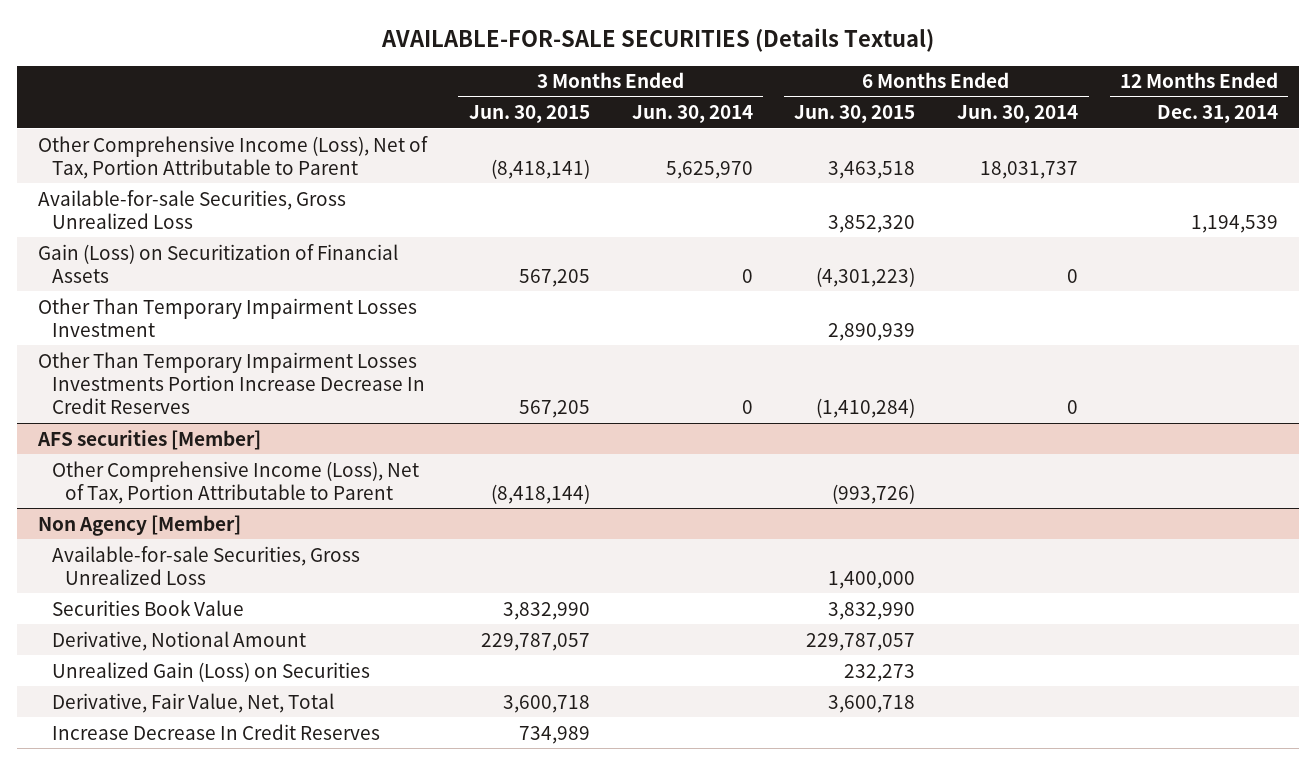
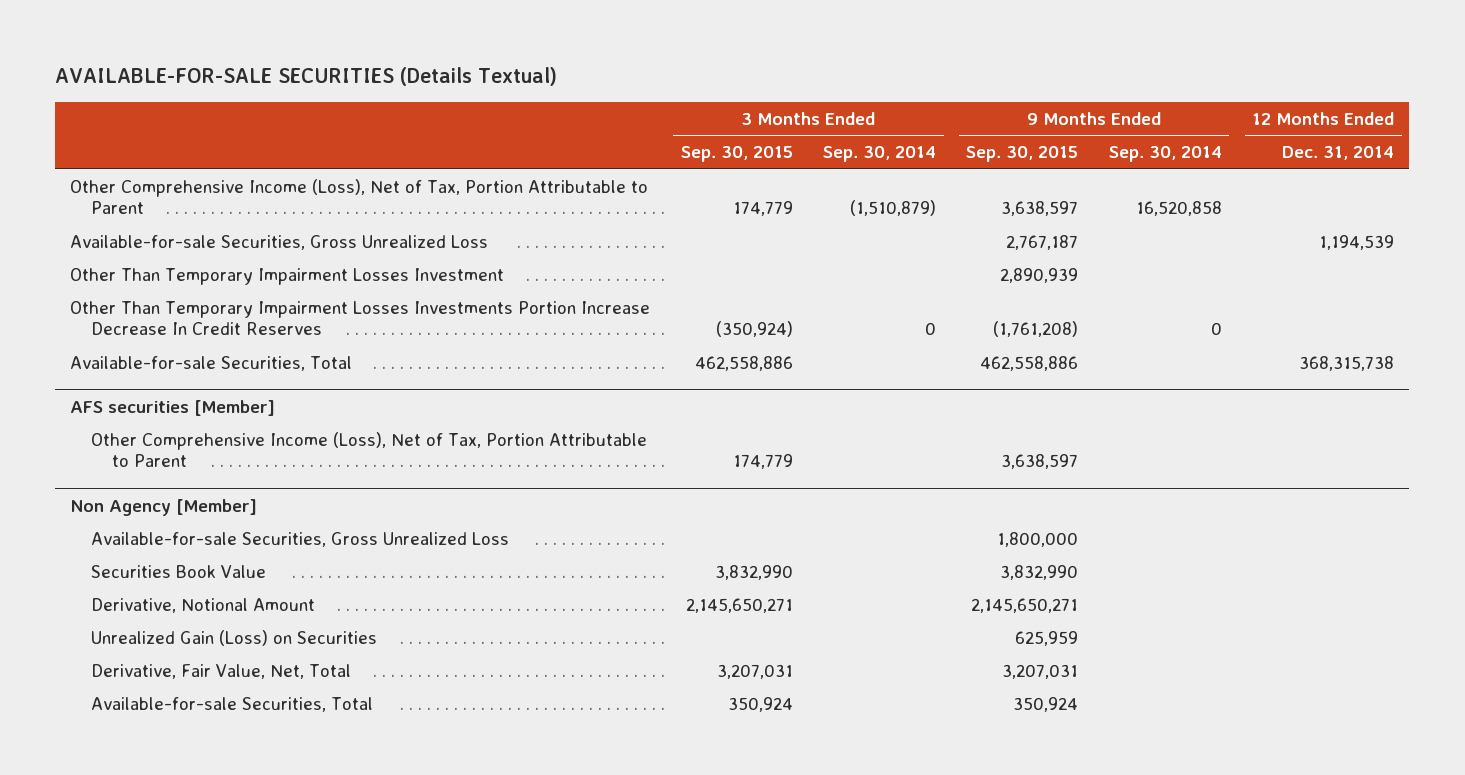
- | 3 Months Ended Jun. 30, 2015 | 3 Months Ended Jun. 30, 2014 | 6 Months Ended Jun. 30, 2015 | 6 Months Ended Jun. 30, 2014 | 12 Months Ended Dec. 31, 2014
+ | 3 Months Ended Sep. 30, 2015 | 3 Months Ended Sep. 30, 2014 | 9 Months Ended Sep. 30, 2015 | 9 Months Ended Sep. 30, 2014 | 12 Months Ended Dec. 31, 2014
- Gain (Loss) on Securitization of Financial Assets | 567,205 | 0 | (4,301,223) | 0 |
+ Available-for-sale Securities, Total | 462,558,886 | | 462,558,886 | | 368,315,738
@ Non Agency [Member]
- Increase Decrease In Credit Reserves | 734,989 | | | |
+ Available-for-sale Securities, Total | 350,924 | | 350,924 | |

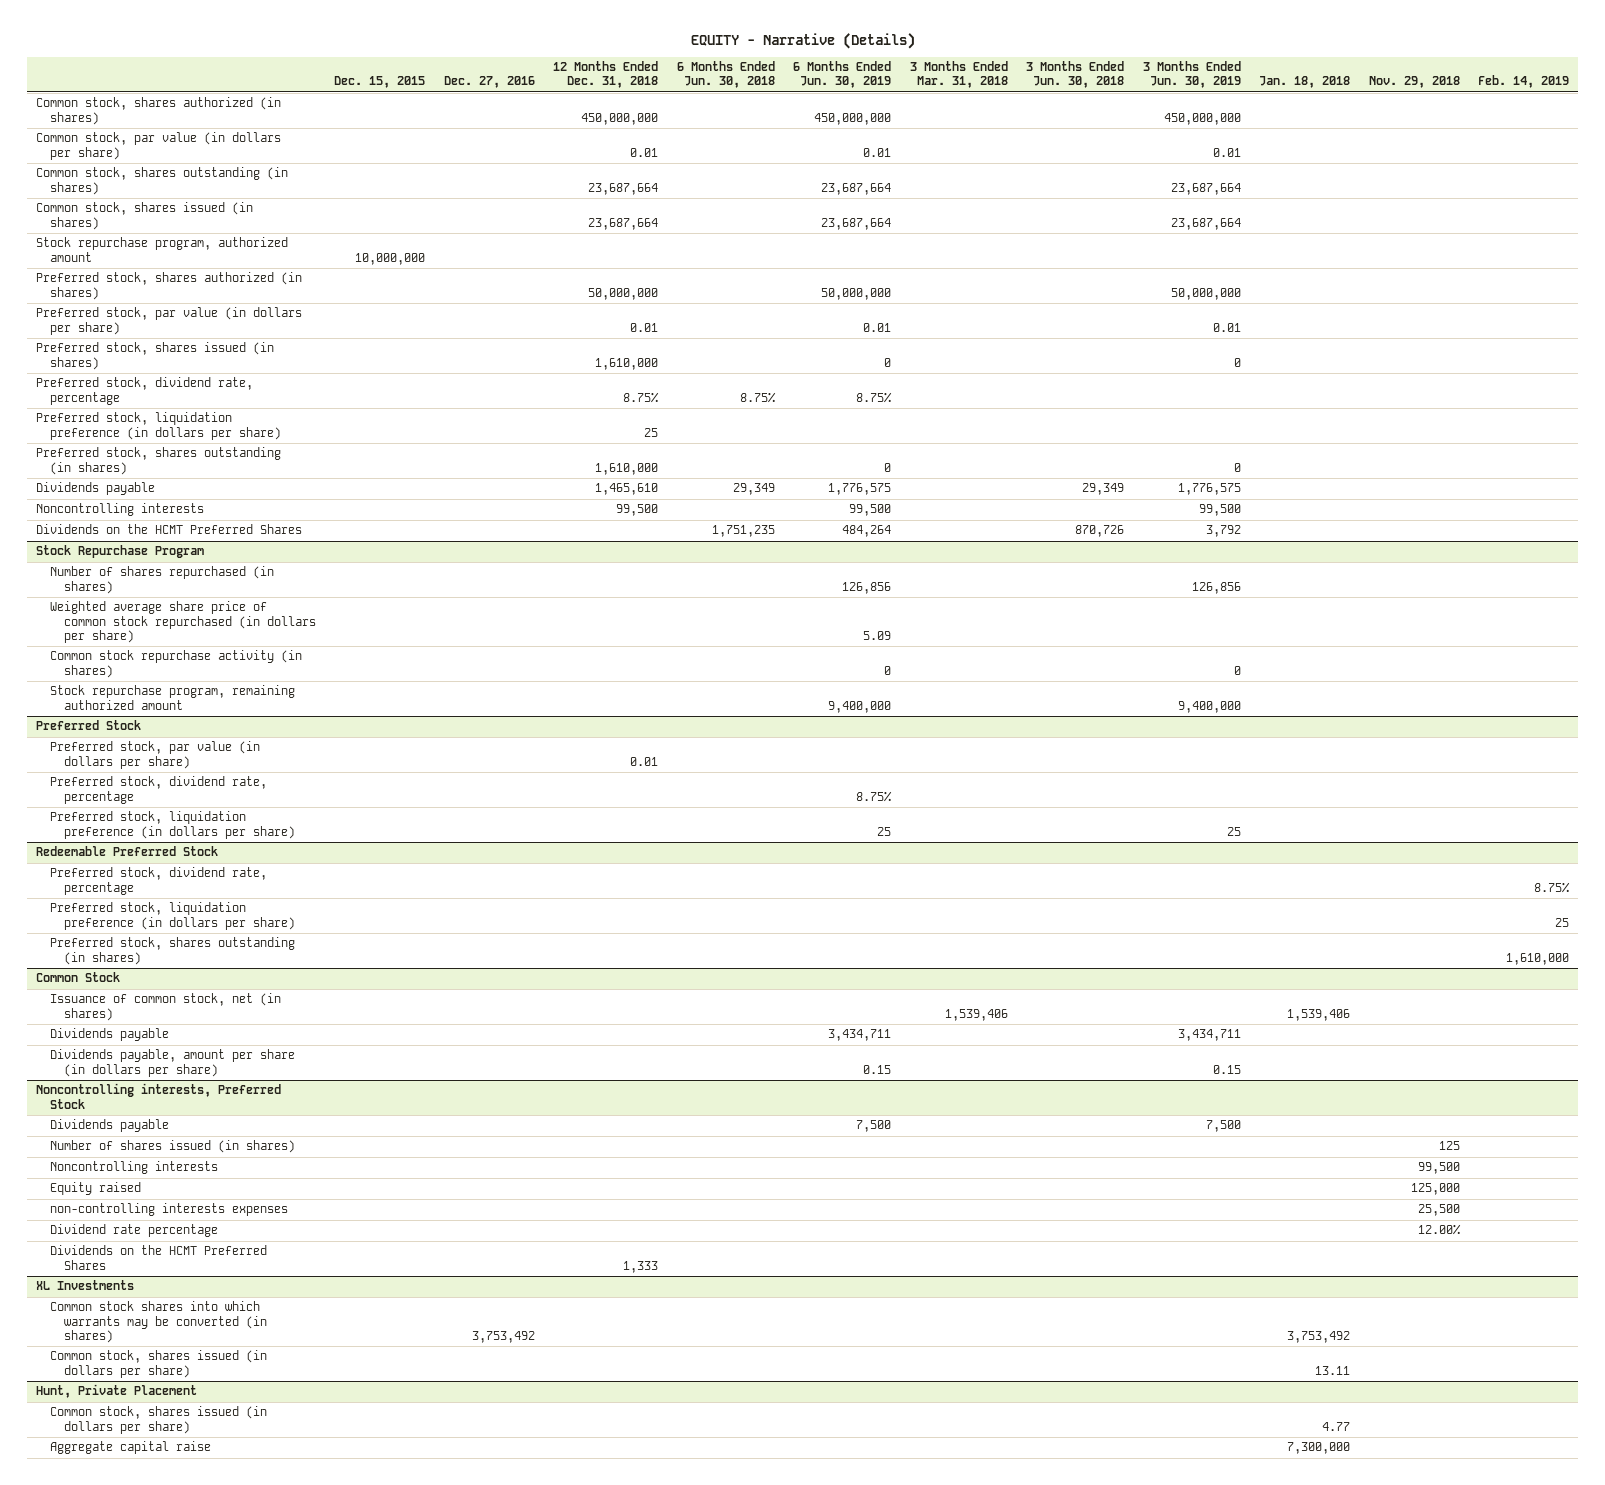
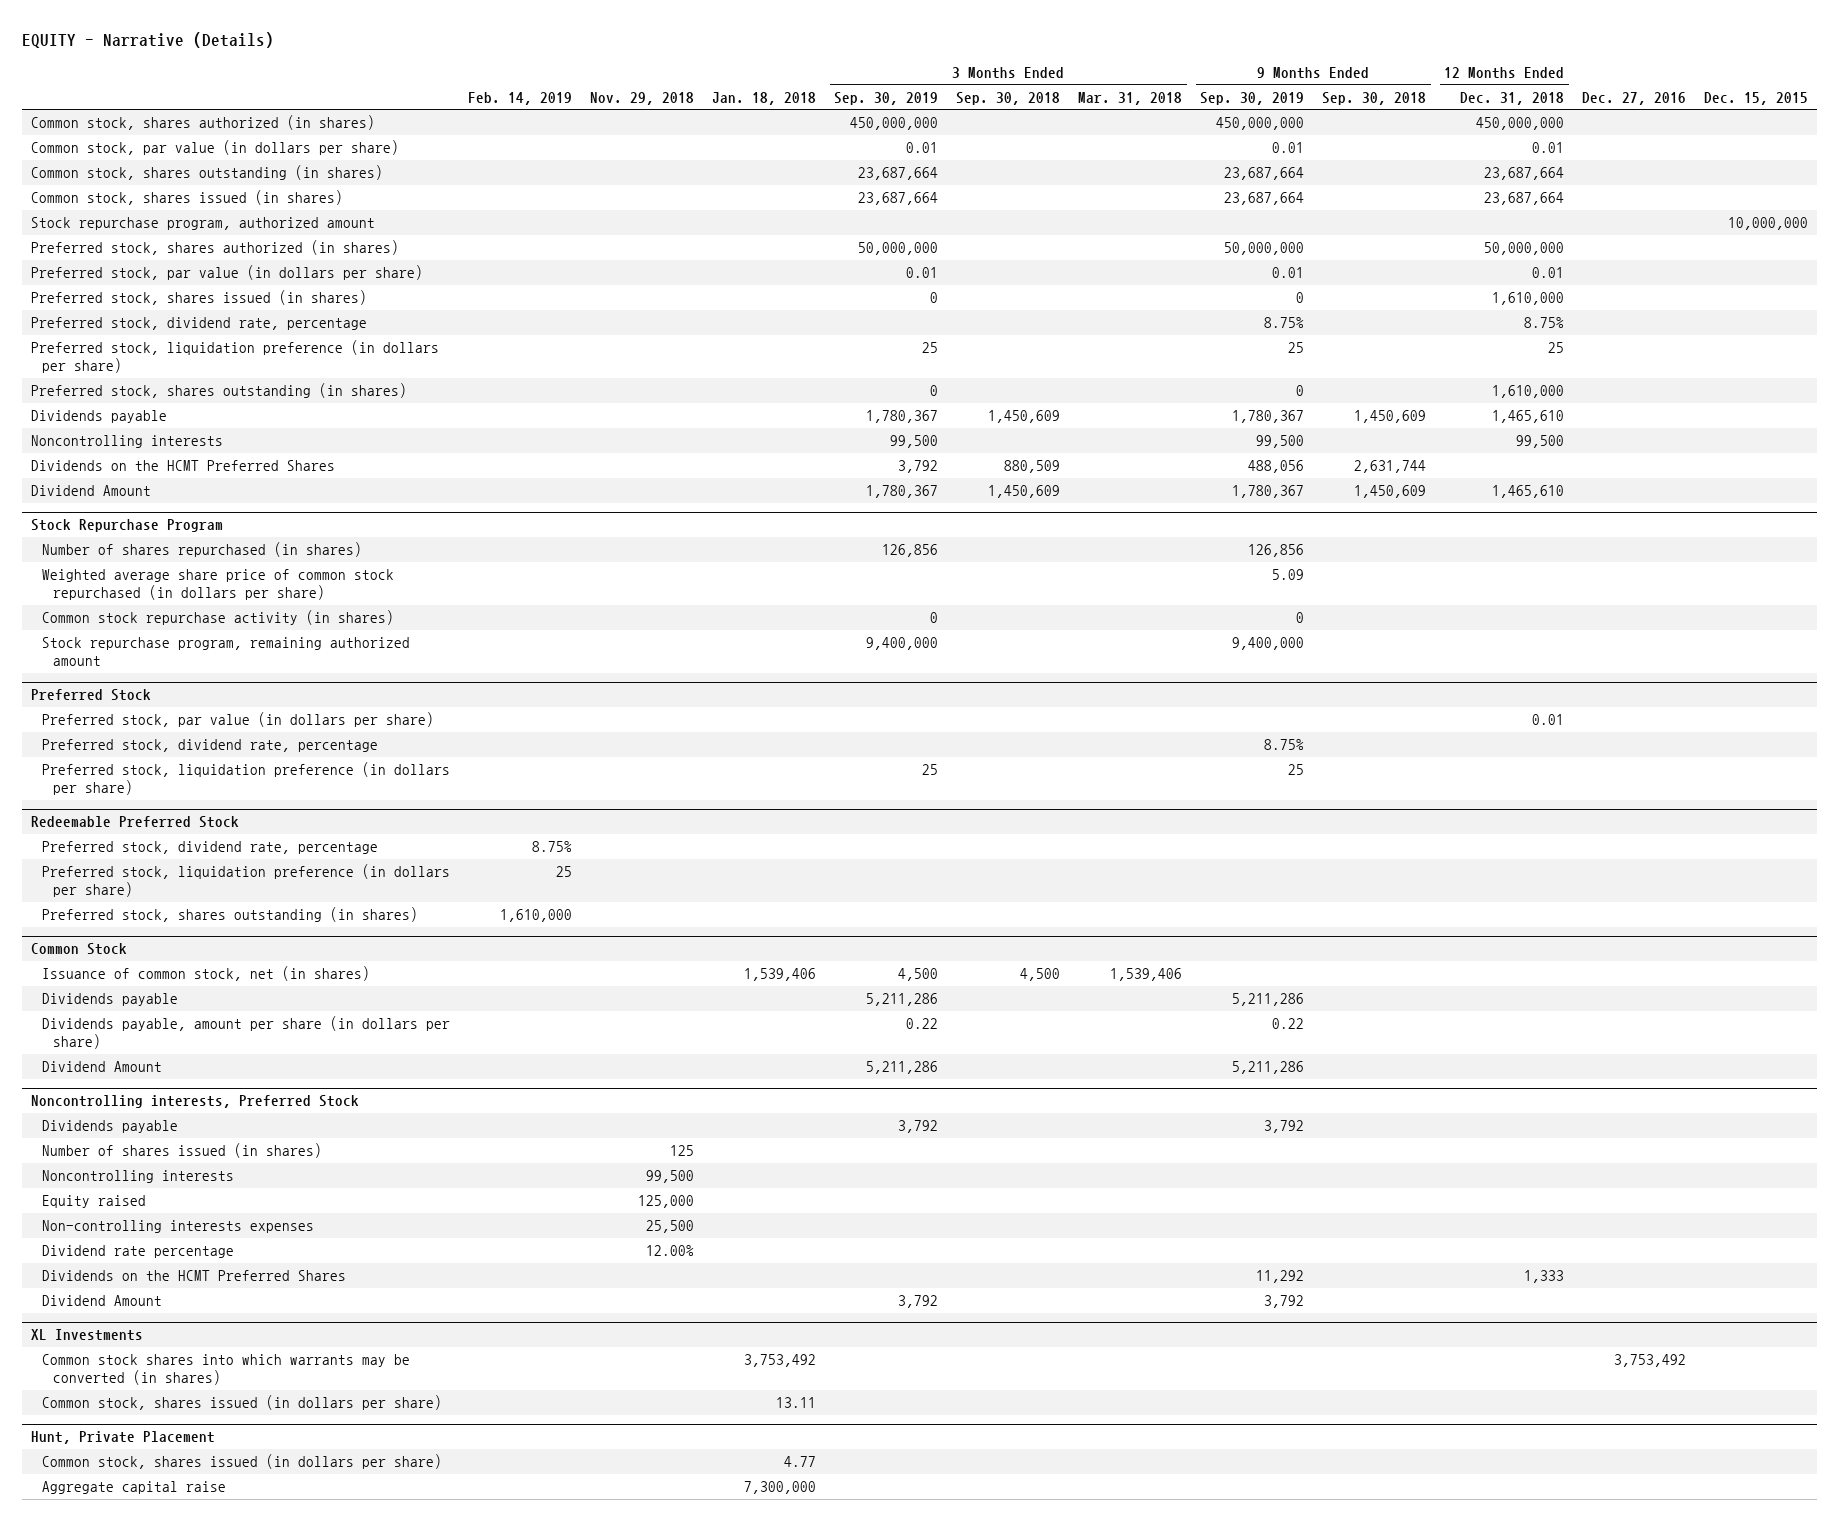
- | Dec. 15, 2015 | Dec. 27, 2016 | 12 Months Ended Dec. 31, 2018 | 6 Months Ended Jun. 30, 2018 | 6 Months Ended Jun. 30, 2019 | 3 Months Ended Mar. 31, 2018 | 3 Months Ended Jun. 30, 2018 | 3 Months Ended Jun. 30, 2019 | Jan. 18, 2018 | Nov. 29, 2018 | Feb. 14, 2019
+ | Feb. 14, 2019 | Nov. 29, 2018 | Jan. 18, 2018 | 3 Months Ended Sep. 30, 2019 | 3 Months Ended Sep. 30, 2018 | 3 Months Ended Mar. 31, 2018 | 9 Months Ended Sep. 30, 2019 | 9 Months Ended Sep. 30, 2018 | 12 Months Ended Dec. 31, 2018 | Dec. 27, 2016 | Dec. 15, 2015
+ Dividend Amount | | | | 1,780,367 | 1,450,609 | | 1,780,367 | 1,450,609 | 1,465,610 | |
@ Common Stock
+ Dividend Amount | | | | 5,211,286 | | | 5,211,286 | | | |
@ Noncontrolling interests, Preferred Stock
- non-controlling interests expenses | | | | | | | | | | 25,500 |
+ Non-controlling interests expenses | | 25,500 | | | | | | | | |
+ Dividend Amount | | | | 3,792 | | | 3,792 | | | |

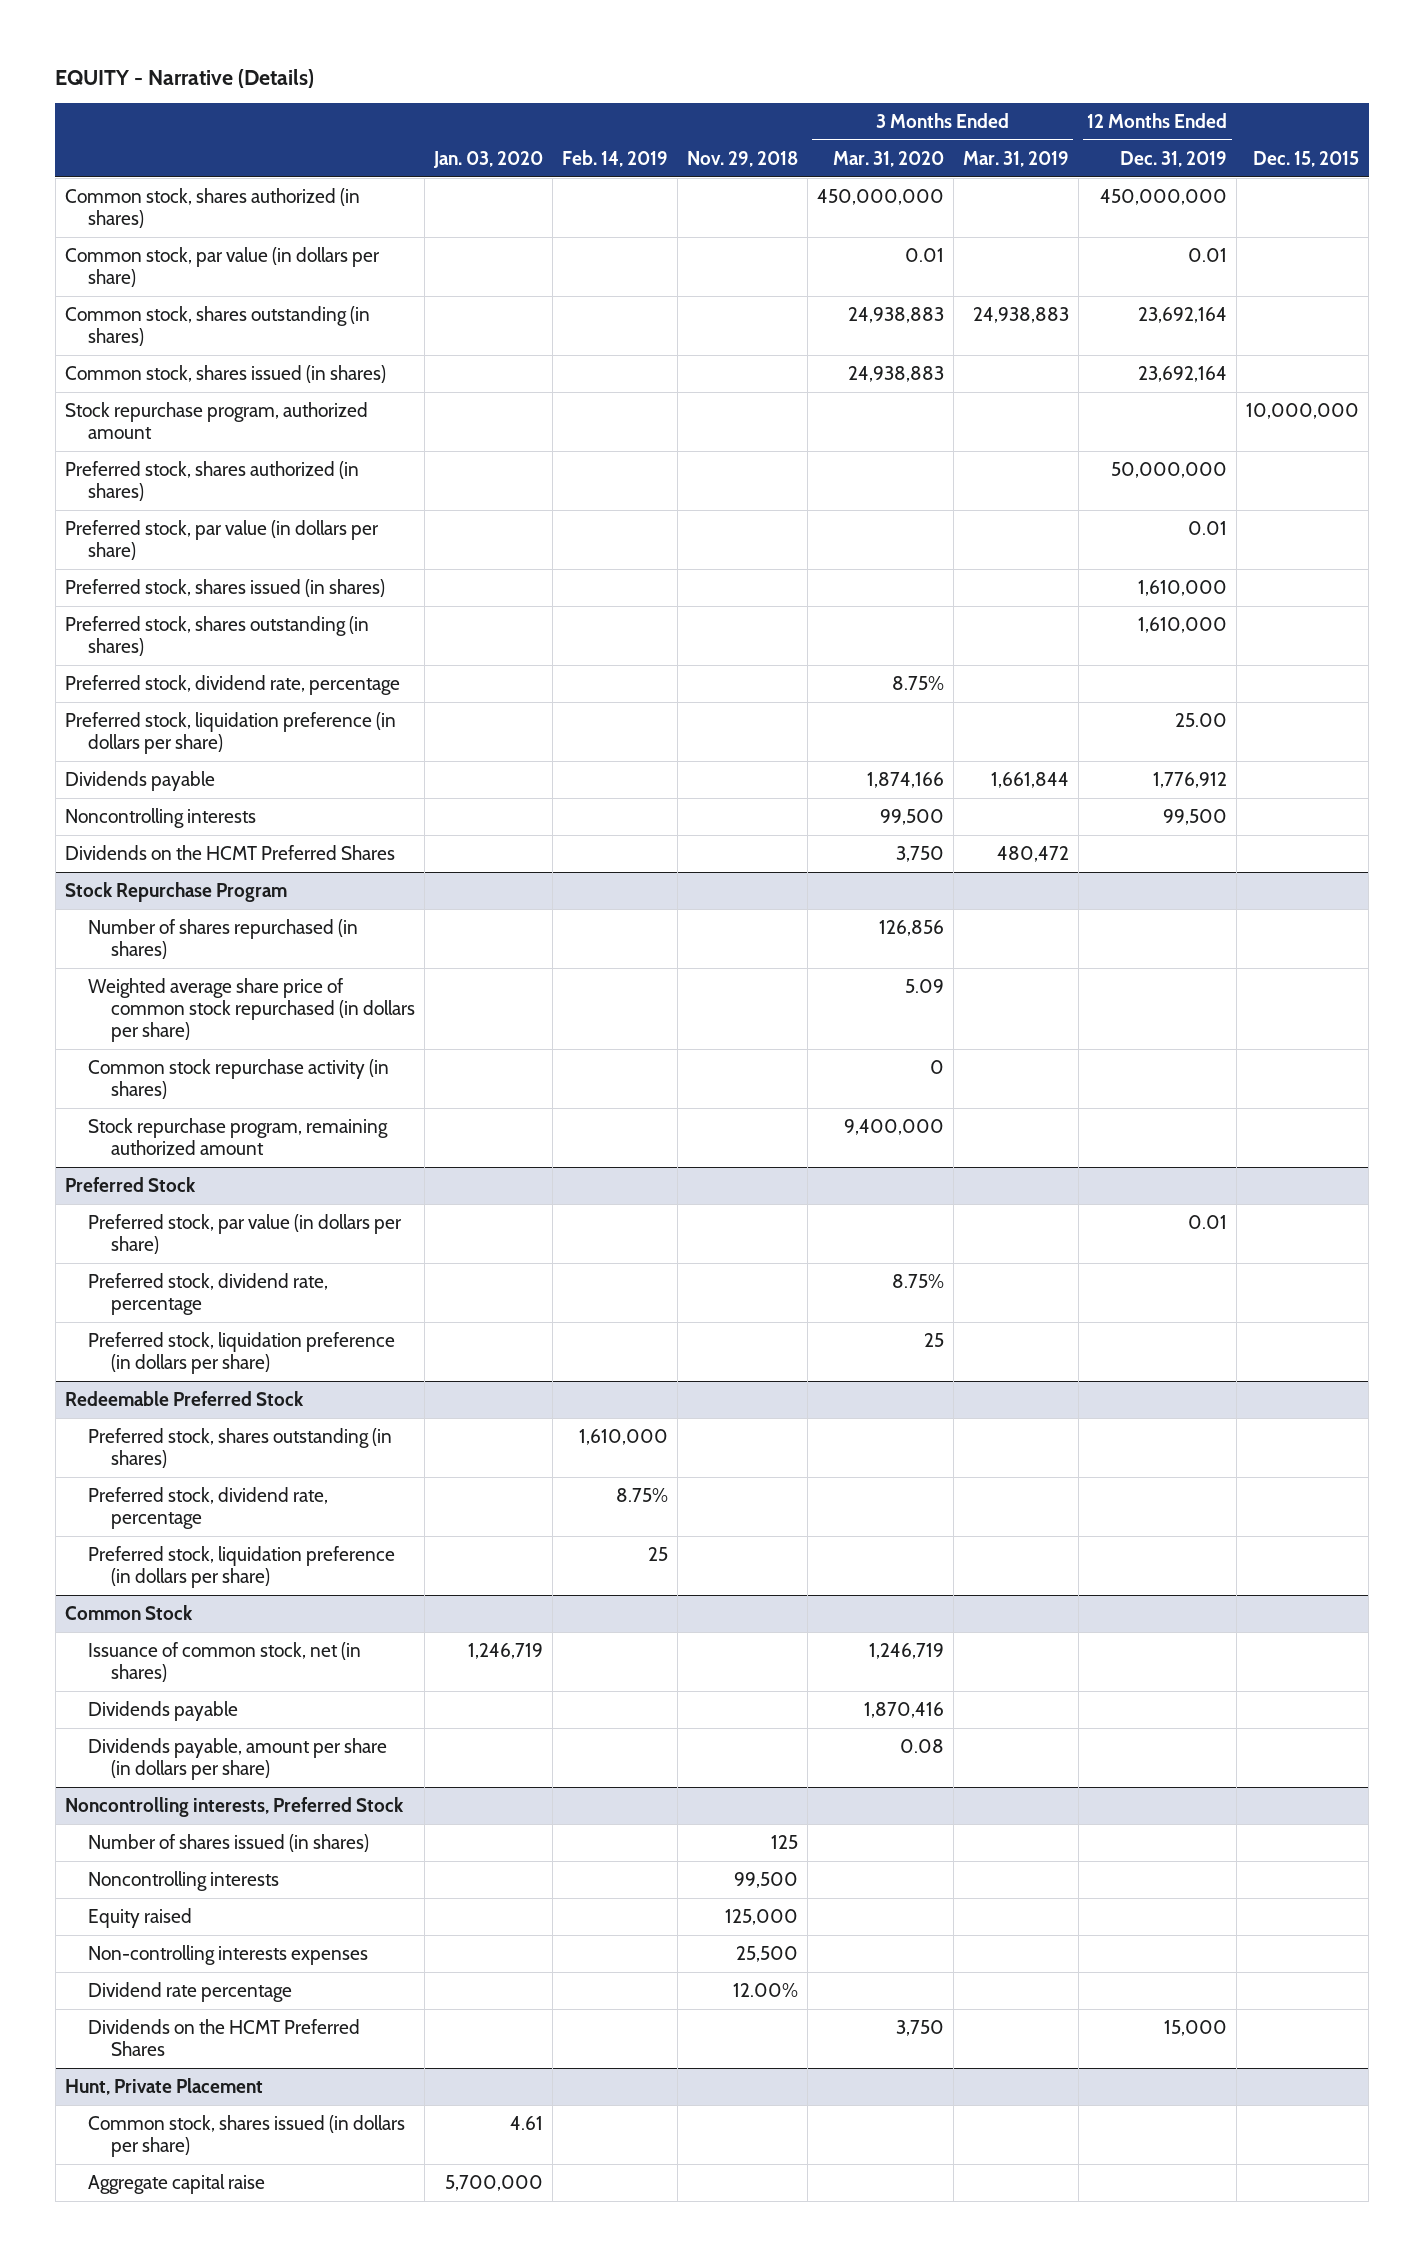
- | Feb. 14, 2019 | Nov. 29, 2018 | Jan. 18, 2018 | 3 Months Ended Sep. 30, 2019 | 3 Months Ended Sep. 30, 2018 | 3 Months Ended Mar. 31, 2018 | 9 Months Ended Sep. 30, 2019 | 9 Months Ended Sep. 30, 2018 | 12 Months Ended Dec. 31, 2018 | Dec. 27, 2016 | Dec. 15, 2015
+ | Jan. 03, 2020 | Feb. 14, 2019 | Nov. 29, 2018 | 3 Months Ended Mar. 31, 2020 | 3 Months Ended Mar. 31, 2019 | 12 Months Ended Dec. 31, 2019 | Dec. 15, 2015
moved up: Preferred stock, shares outstanding (in shares) | | | | | | 1,610,000 |
- Dividend Amount | | | | 1,780,367 | 1,450,609 | | 1,780,367 | 1,450,609 | 1,465,610 | |
@ Redeemable Preferred Stock
moved up: Preferred stock, shares outstanding (in shares) | | 1,610,000 | | | | |
@ Common Stock
- Dividend Amount | | | | 5,211,286 | | | 5,211,286 | | | |
@ Noncontrolling interests, Preferred Stock
- Dividends payable | | | | 3,792 | | | 3,792 | | | |
- Dividend Amount | | | | 3,792 | | | 3,792 | | | |
- XL Investments
- Common stock shares into which warrants may be converted (in shares) | | | 3,753,492 | | | | | | | 3,753,492 |
- Common stock, shares issued (in dollars per share) | | | 13.11 | | | | | | | |

